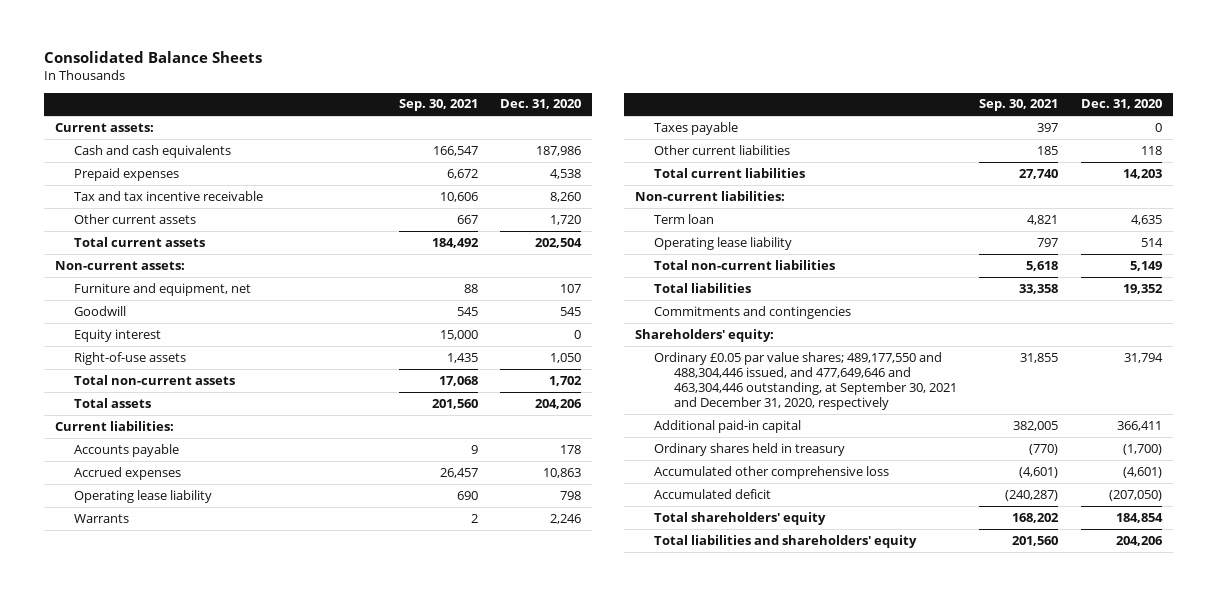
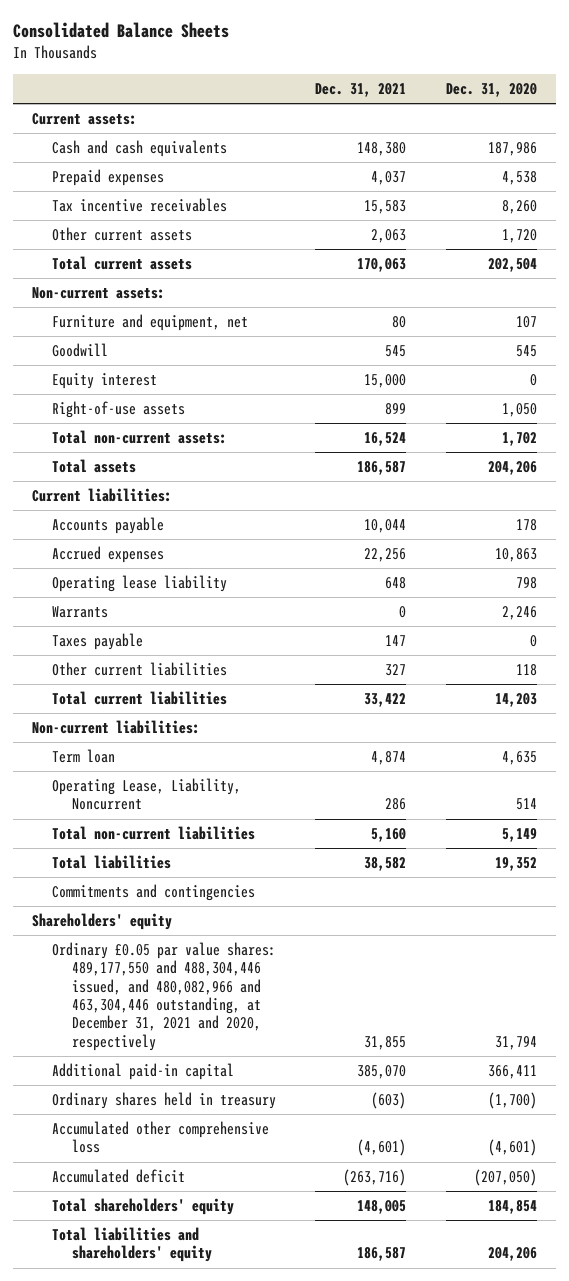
- | Sep. 30, 2021 | Dec. 31, 2020
+ | Dec. 31, 2021 | Dec. 31, 2020
- Tax and tax incentive receivable | 10,606 | 8,260
+ Tax incentive receivables | 15,583 | 8,260
- Total non-current assets | 17,068 | 1,702
+ Total non-current assets: | 16,524 | 1,702
- Operating lease liability | 797 | 514
+ Operating Lease, Liability, Noncurrent | 286 | 514
- Shareholders' equity:
- Ordinary £0.05 par value shares; 489,177,550 and 488,304,446 issued, and 477,649,646 and 463,304,446 outstanding, at September 30, 2021 and December 31, 2020, respectively | 31,855 | 31,794
+ Shareholders' equity
+ Ordinary £0.05 par value shares: 489,177,550 and 488,304,446 issued, and 480,082,966 and 463,304,446 outstanding, at December 31, 2021 and 2020, respectively | 31,855 | 31,794

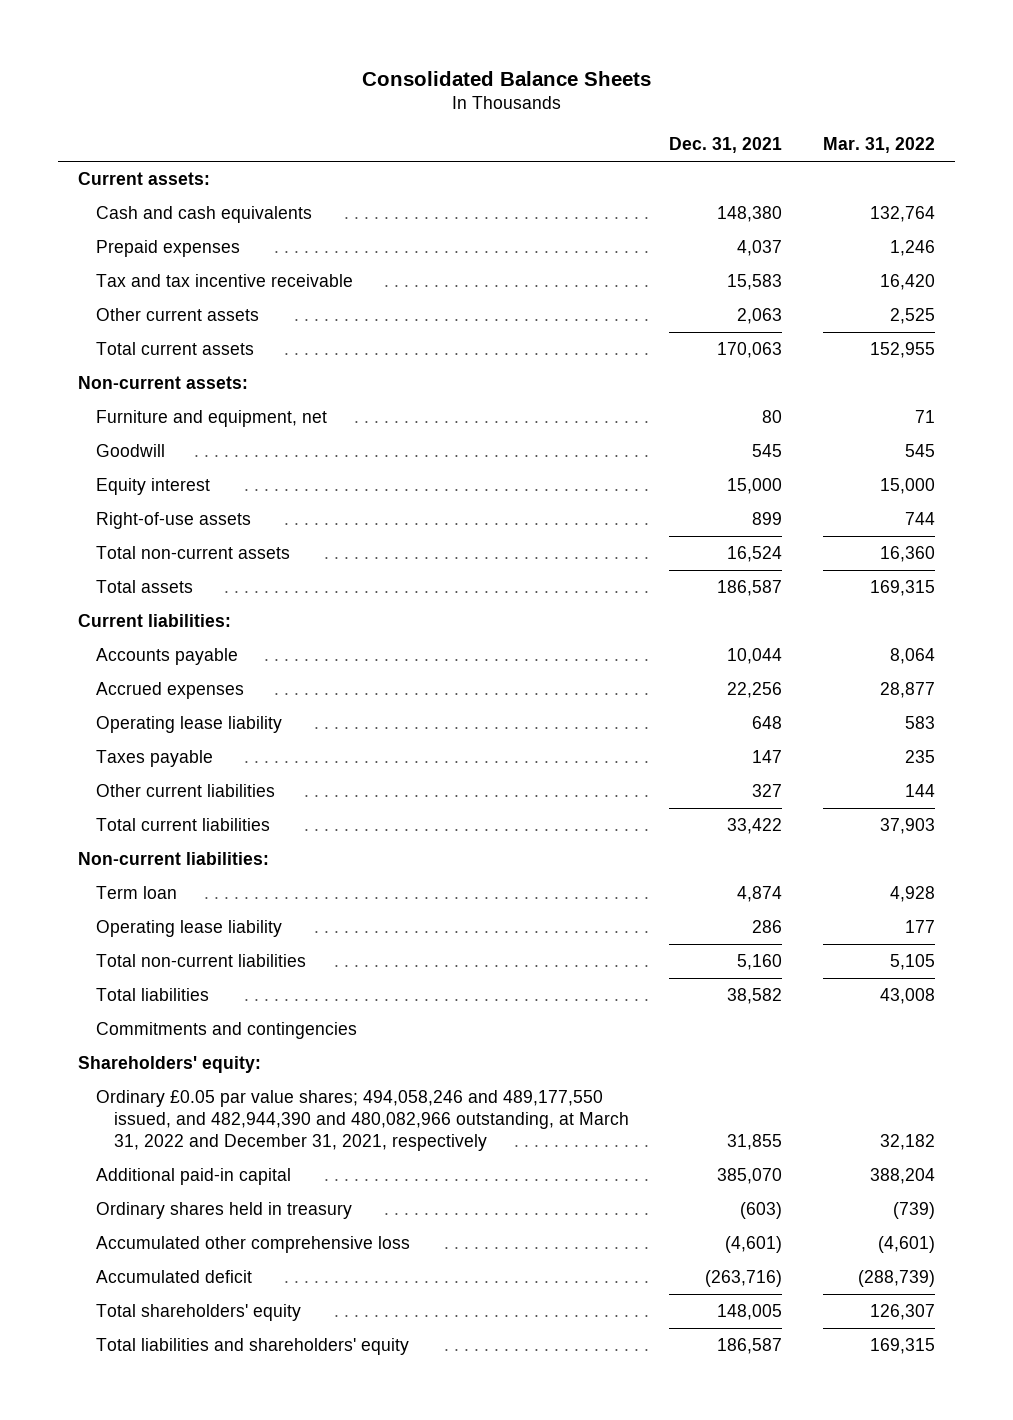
- | Dec. 31, 2021 | Dec. 31, 2020
+ | Dec. 31, 2021 | Mar. 31, 2022
- Tax incentive receivables | 15,583 | 8,260
+ Tax and tax incentive receivable | 15,583 | 16,420
- Total non-current assets: | 16,524 | 1,702
+ Total non-current assets | 16,524 | 16,360
- Warrants | 0 | 2,246
- Operating Lease, Liability, Noncurrent | 286 | 514
+ Operating lease liability | 286 | 177
- Shareholders' equity
- Ordinary £0.05 par value shares: 489,177,550 and 488,304,446 issued, and 480,082,966 and 463,304,446 outstanding, at December 31, 2021 and 2020, respectively | 31,855 | 31,794
+ Shareholders' equity:
+ Ordinary £0.05 par value shares; 494,058,246 and 489,177,550 issued, and 482,944,390 and 480,082,966 outstanding, at March 31, 2022 and December 31, 2021, respectively | 31,855 | 32,182

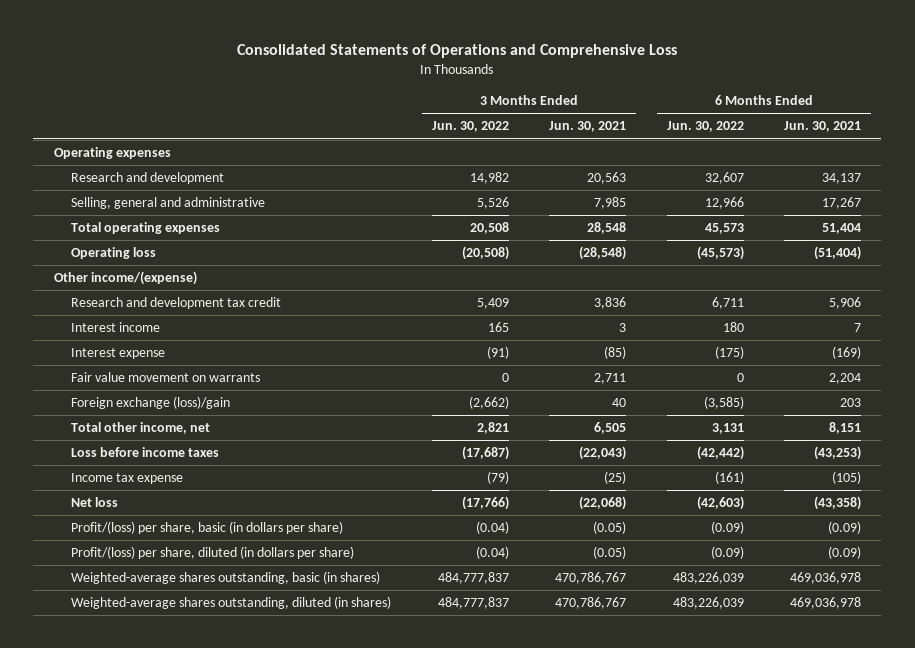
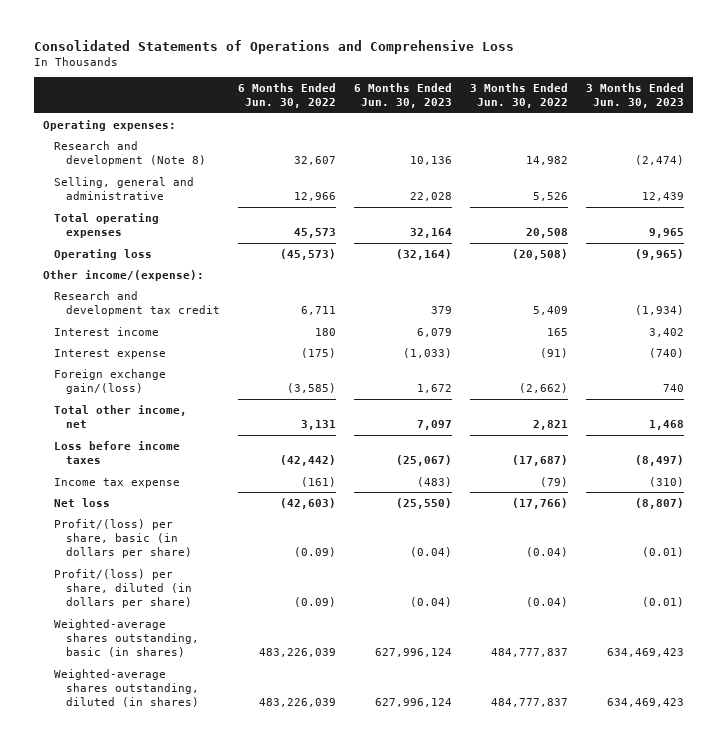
- | 3 Months Ended Jun. 30, 2022 | 3 Months Ended Jun. 30, 2021 | 6 Months Ended Jun. 30, 2022 | 6 Months Ended Jun. 30, 2021
+ | 6 Months Ended Jun. 30, 2022 | 6 Months Ended Jun. 30, 2023 | 3 Months Ended Jun. 30, 2022 | 3 Months Ended Jun. 30, 2023
- Operating expenses
- Research and development | 14,982 | 20,563 | 32,607 | 34,137
+ Operating expenses:
+ Research and development (Note 8) | 32,607 | 10,136 | 14,982 | (2,474)
- Other income/(expense)
+ Other income/(expense):
- Fair value movement on warrants | 0 | 2,711 | 0 | 2,204
- Foreign exchange (loss)/gain | (2,662) | 40 | (3,585) | 203
+ Foreign exchange gain/(loss) | (3,585) | 1,672 | (2,662) | 740

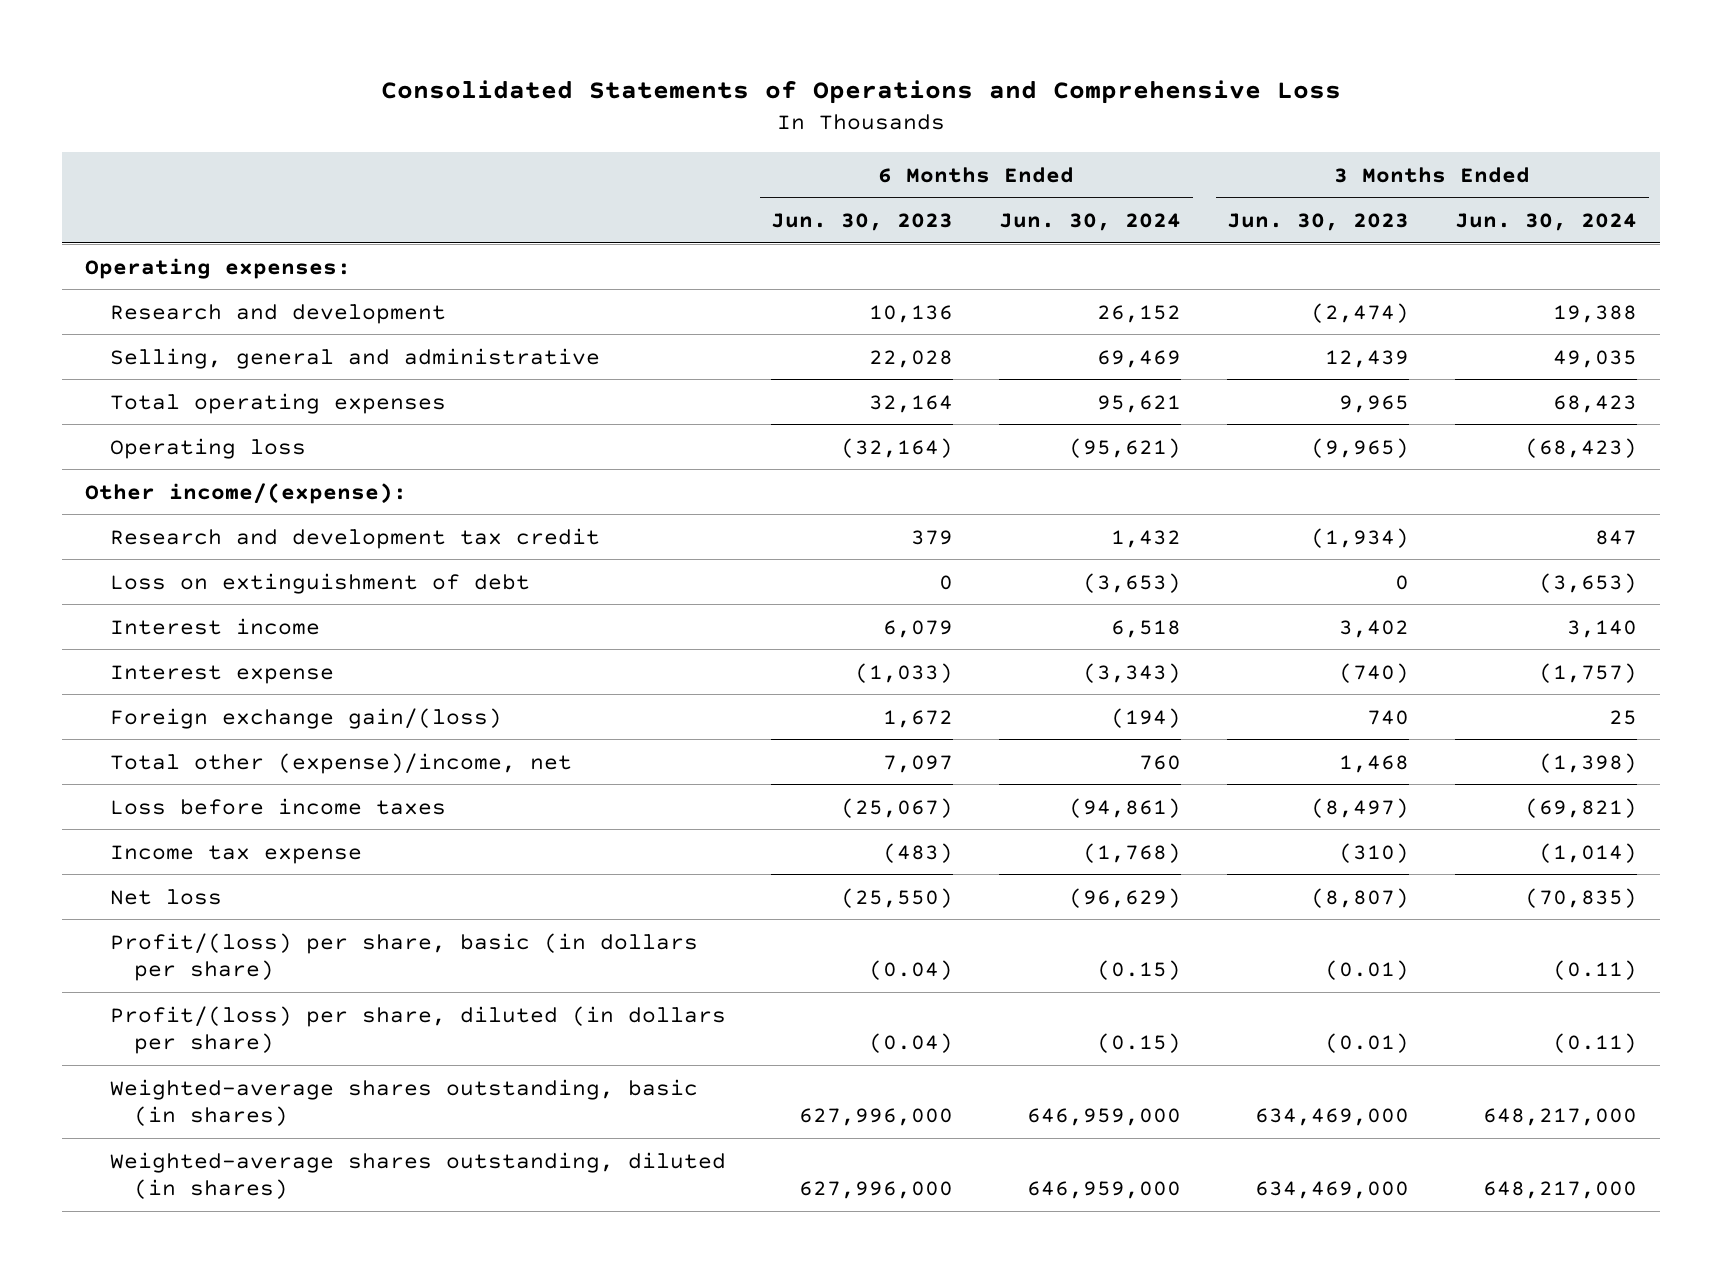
- | 6 Months Ended Jun. 30, 2022 | 6 Months Ended Jun. 30, 2023 | 3 Months Ended Jun. 30, 2022 | 3 Months Ended Jun. 30, 2023
+ | 6 Months Ended Jun. 30, 2023 | 6 Months Ended Jun. 30, 2024 | 3 Months Ended Jun. 30, 2023 | 3 Months Ended Jun. 30, 2024
- Research and development (Note 8) | 32,607 | 10,136 | 14,982 | (2,474)
+ Research and development | 10,136 | 26,152 | (2,474) | 19,388
+ Loss on extinguishment of debt | 0 | (3,653) | 0 | (3,653)
- Total other income, net | 3,131 | 7,097 | 2,821 | 1,468
+ Total other (expense)/income, net | 7,097 | 760 | 1,468 | (1,398)
- Weighted-average shares outstanding, basic (in shares) | 483,226,039 | 627,996,124 | 484,777,837 | 634,469,423
- Weighted-average shares outstanding, diluted (in shares) | 483,226,039 | 627,996,124 | 484,777,837 | 634,469,423
+ Weighted-average shares outstanding, basic (in shares) | 627,996,000 | 646,959,000 | 634,469,000 | 648,217,000
+ Weighted-average shares outstanding, diluted (in shares) | 627,996,000 | 646,959,000 | 634,469,000 | 648,217,000

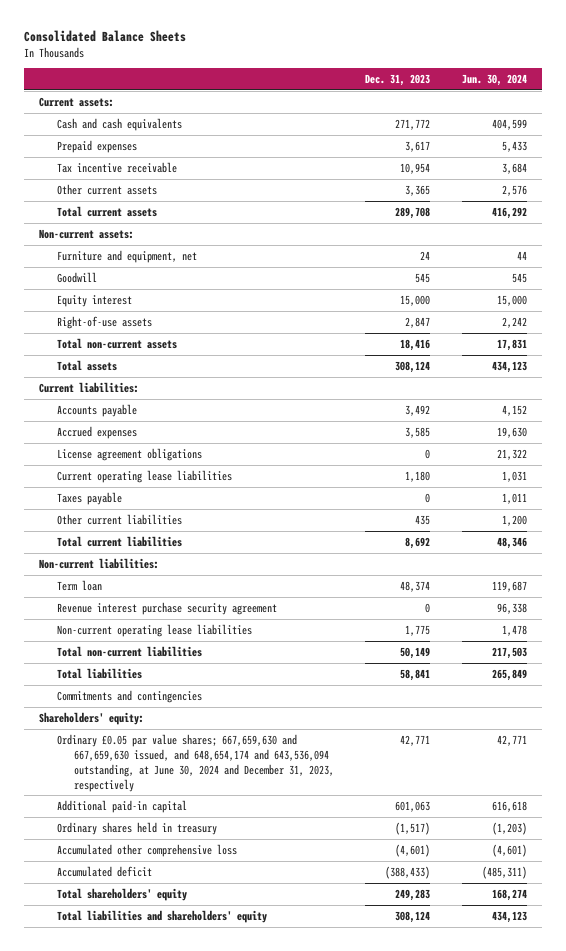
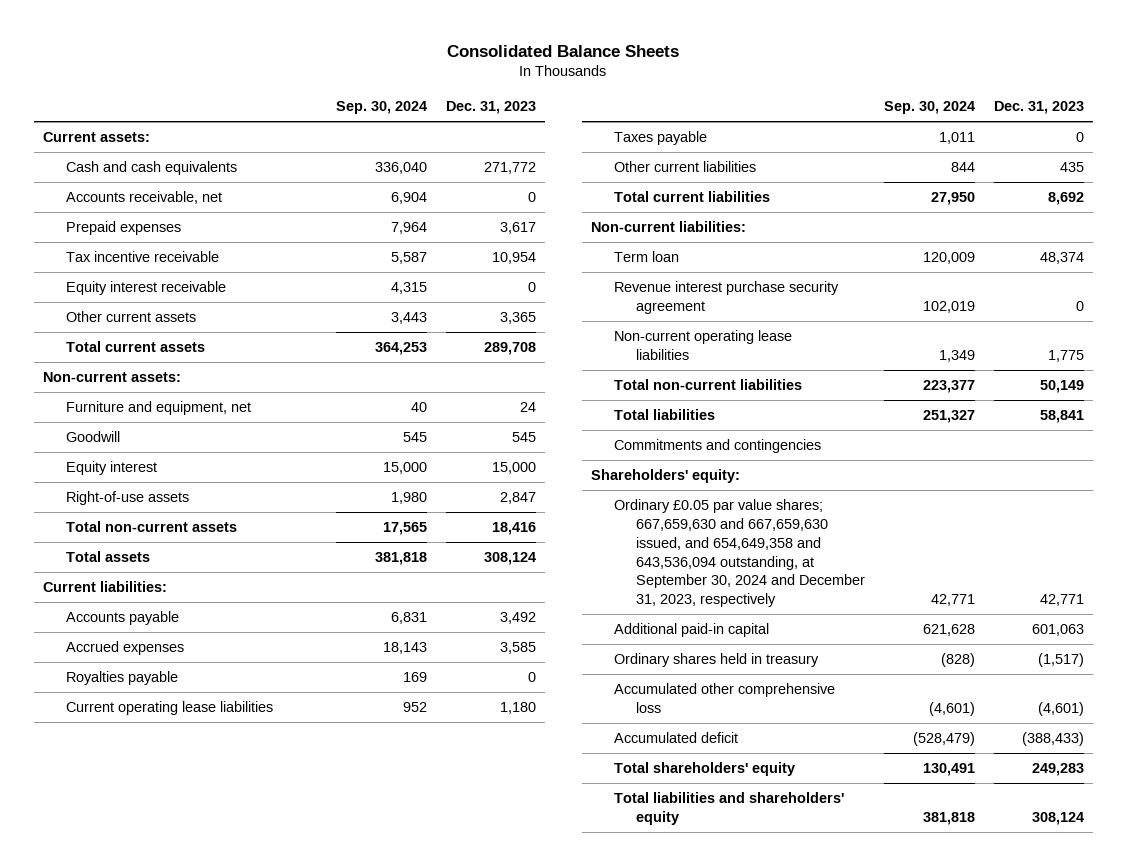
- | Dec. 31, 2023 | Jun. 30, 2024
+ | Sep. 30, 2024 | Dec. 31, 2023
+ Accounts receivable, net | 6,904 | 0
+ Equity interest receivable | 4,315 | 0
- License agreement obligations | 0 | 21,322
+ Royalties payable | 169 | 0
- Ordinary £0.05 par value shares; 667,659,630 and 667,659,630 issued, and 648,654,174 and 643,536,094 outstanding, at June 30, 2024 and December 31, 2023, respectively | 42,771 | 42,771
+ Ordinary £0.05 par value shares; 667,659,630 and 667,659,630 issued, and 654,649,358 and 643,536,094 outstanding, at September 30, 2024 and December 31, 2023, respectively | 42,771 | 42,771

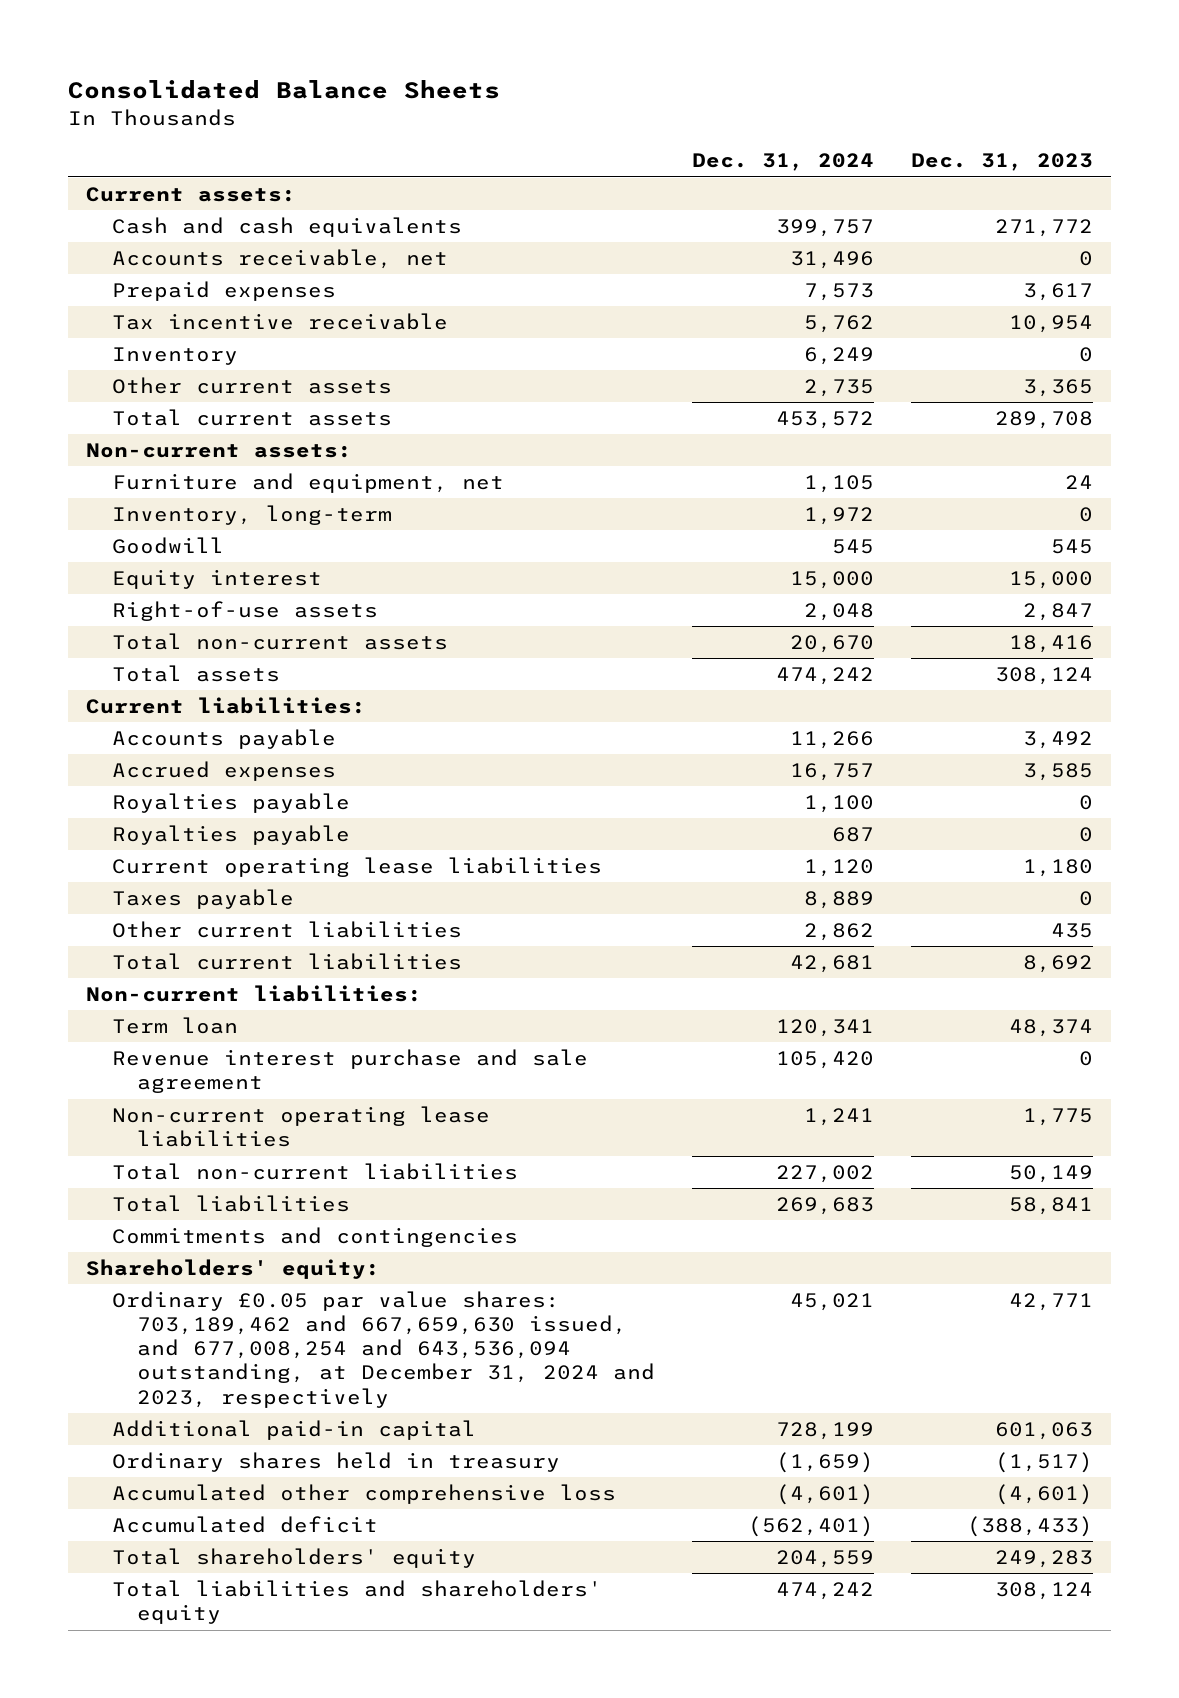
- | Sep. 30, 2024 | Dec. 31, 2023
+ | Dec. 31, 2024 | Dec. 31, 2023
- Equity interest receivable | 4,315 | 0
+ Inventory | 6,249 | 0
+ Inventory, long-term | 1,972 | 0
+ Royalties payable | 687 | 0
- Revenue interest purchase security agreement | 102,019 | 0
+ Revenue interest purchase and sale agreement | 105,420 | 0
- Ordinary £0.05 par value shares; 667,659,630 and 667,659,630 issued, and 654,649,358 and 643,536,094 outstanding, at September 30, 2024 and December 31, 2023, respectively | 42,771 | 42,771
+ Ordinary £0.05 par value shares: 703,189,462 and 667,659,630 issued, and 677,008,254 and 643,536,094 outstanding, at December 31, 2024 and 2023, respectively | 45,021 | 42,771

